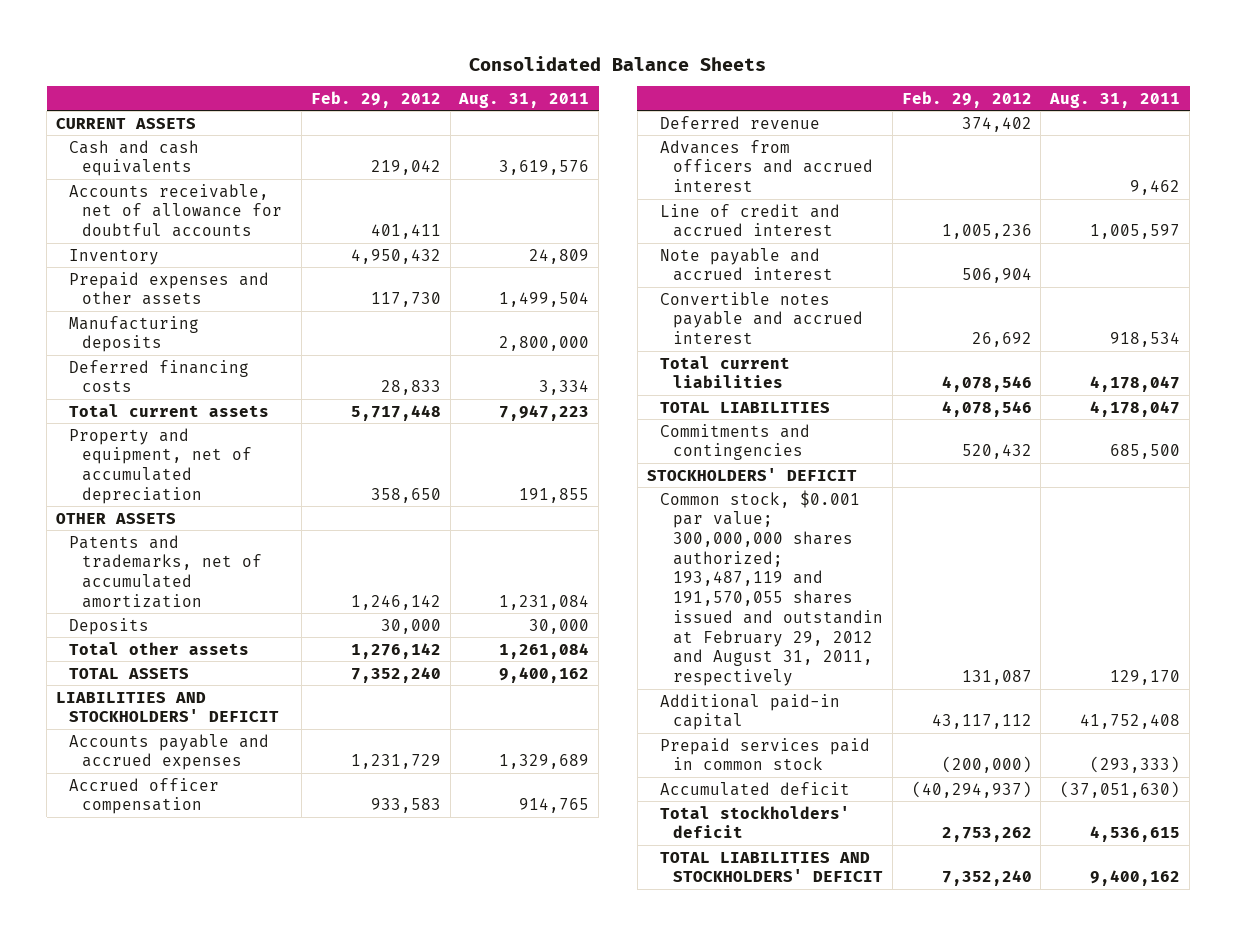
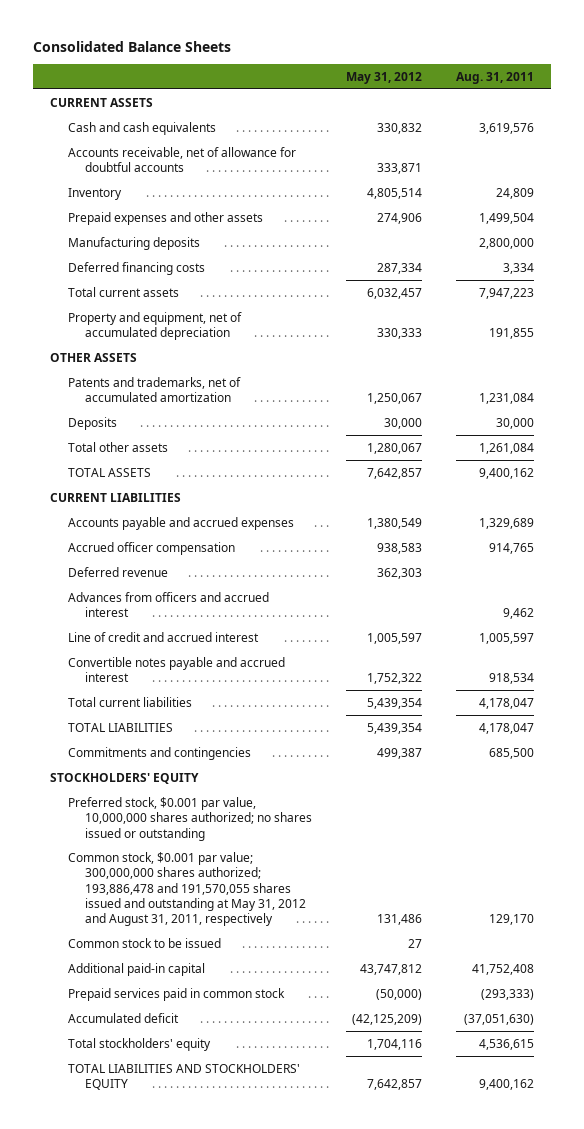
- | Feb. 29, 2012 | Aug. 31, 2011
+ | May 31, 2012 | Aug. 31, 2011
- LIABILITIES AND STOCKHOLDERS' DEFICIT
+ CURRENT LIABILITIES
- Note payable and accrued interest | 506,904 |
- STOCKHOLDERS' DEFICIT
- Common stock, $0.001 par value; 300,000,000 shares authorized; 193,487,119 and 191,570,055 shares issued and outstandin at February 29, 2012 and August 31, 2011, respectively | 131,087 | 129,170
+ STOCKHOLDERS' EQUITY
+ Preferred stock, $0.001 par value, 10,000,000 shares authorized; no shares issued or outstanding
+ Common stock, $0.001 par value; 300,000,000 shares authorized; 193,886,478 and 191,570,055 shares issued and outstanding at May 31, 2012 and August 31, 2011, respectively | 131,486 | 129,170
+ Common stock to be issued | 27 |
- Total stockholders' deficit | 2,753,262 | 4,536,615
- TOTAL LIABILITIES AND STOCKHOLDERS' DEFICIT | 7,352,240 | 9,400,162
+ Total stockholders' equity | 1,704,116 | 4,536,615
+ TOTAL LIABILITIES AND STOCKHOLDERS' EQUITY | 7,642,857 | 9,400,162

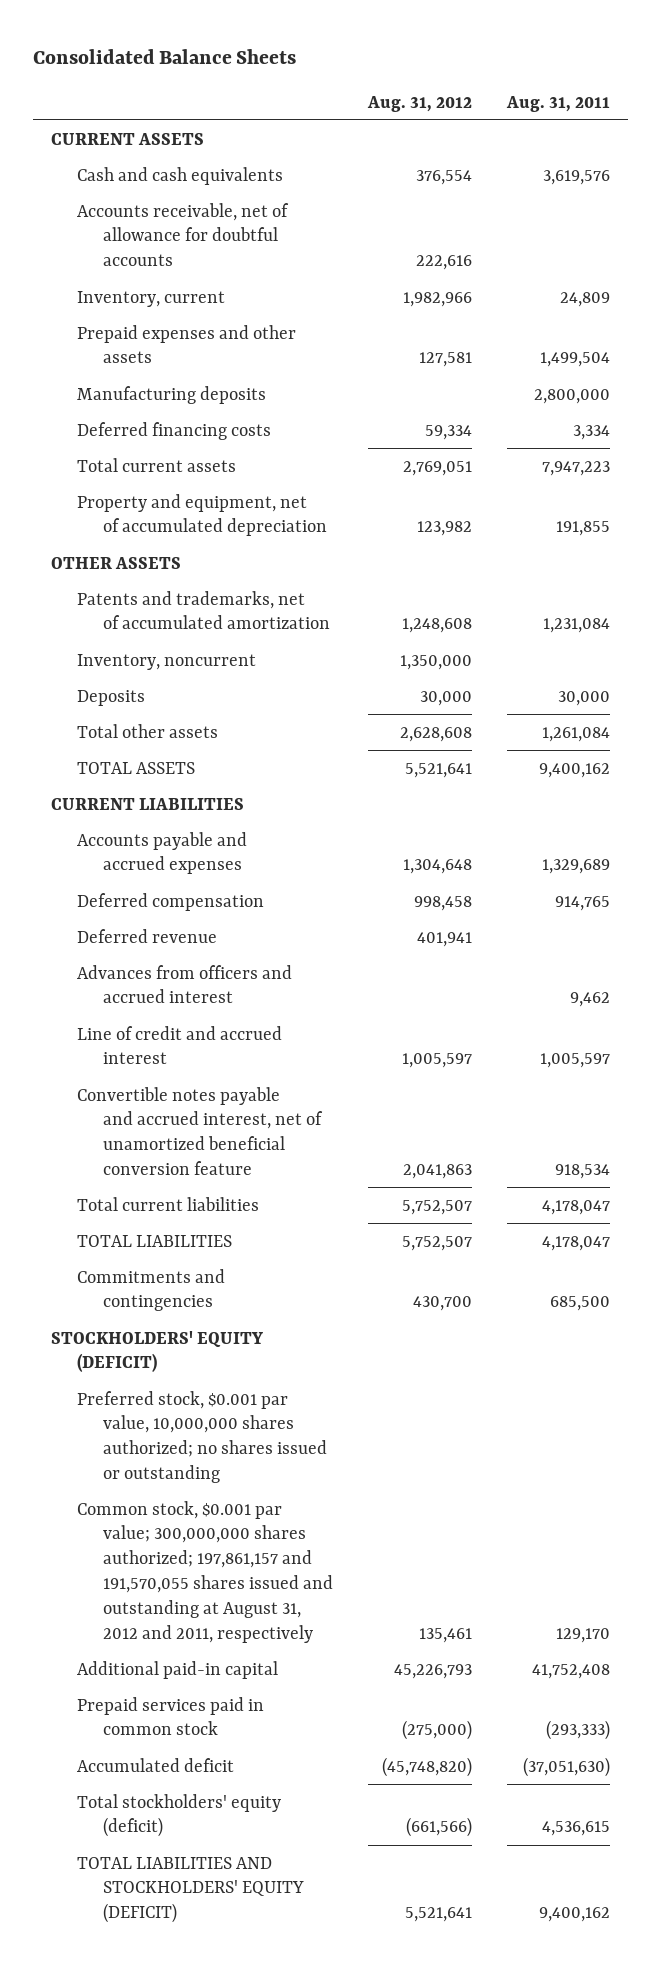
- | May 31, 2012 | Aug. 31, 2011
+ | Aug. 31, 2012 | Aug. 31, 2011
- Inventory | 4,805,514 | 24,809
+ Inventory, current | 1,982,966 | 24,809
+ Inventory, noncurrent | 1,350,000 |
- Accrued officer compensation | 938,583 | 914,765
+ Deferred compensation | 998,458 | 914,765
- Convertible notes payable and accrued interest | 1,752,322 | 918,534
+ Convertible notes payable and accrued interest, net of unamortized beneficial conversion feature | 2,041,863 | 918,534
- STOCKHOLDERS' EQUITY
+ STOCKHOLDERS' EQUITY (DEFICIT)
- Common stock, $0.001 par value; 300,000,000 shares authorized; 193,886,478 and 191,570,055 shares issued and outstanding at May 31, 2012 and August 31, 2011, respectively | 131,486 | 129,170
- Common stock to be issued | 27 |
+ Common stock, $0.001 par value; 300,000,000 shares authorized; 197,861,157 and 191,570,055 shares issued and outstanding at August 31, 2012 and 2011, respectively | 135,461 | 129,170
- Total stockholders' equity | 1,704,116 | 4,536,615
- TOTAL LIABILITIES AND STOCKHOLDERS' EQUITY | 7,642,857 | 9,400,162
+ Total stockholders' equity (deficit) | (661,566) | 4,536,615
+ TOTAL LIABILITIES AND STOCKHOLDERS' EQUITY (DEFICIT) | 5,521,641 | 9,400,162

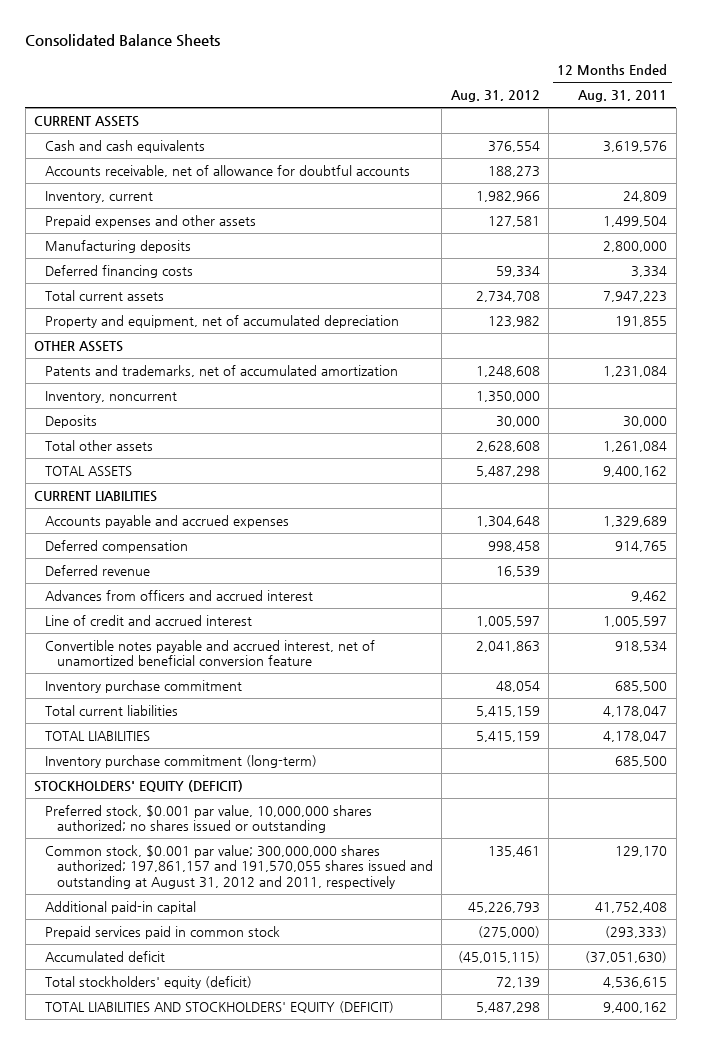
- | Aug. 31, 2012 | Aug. 31, 2011
+ | Aug. 31, 2012 | 12 Months Ended Aug. 31, 2011
- Accounts receivable, net of allowance for doubtful accounts | 222,616 |
+ Accounts receivable, net of allowance for doubtful accounts | 188,273 |
- Total current assets | 2,769,051 | 7,947,223
+ Total current assets | 2,734,708 | 7,947,223
- TOTAL ASSETS | 5,521,641 | 9,400,162
+ TOTAL ASSETS | 5,487,298 | 9,400,162
- Deferred revenue | 401,941 |
+ Deferred revenue | 16,539 |
- Total current liabilities | 5,752,507 | 4,178,047
- TOTAL LIABILITIES | 5,752,507 | 4,178,047
- Commitments and contingencies | 430,700 | 685,500
+ Inventory purchase commitment | 48,054 | 685,500
+ Total current liabilities | 5,415,159 | 4,178,047
+ TOTAL LIABILITIES | 5,415,159 | 4,178,047
+ Inventory purchase commitment (long-term) | | 685,500
- Accumulated deficit | (45,748,820) | (37,051,630)
- Total stockholders' equity (deficit) | (661,566) | 4,536,615
- TOTAL LIABILITIES AND STOCKHOLDERS' EQUITY (DEFICIT) | 5,521,641 | 9,400,162
+ Accumulated deficit | (45,015,115) | (37,051,630)
+ Total stockholders' equity (deficit) | 72,139 | 4,536,615
+ TOTAL LIABILITIES AND STOCKHOLDERS' EQUITY (DEFICIT) | 5,487,298 | 9,400,162

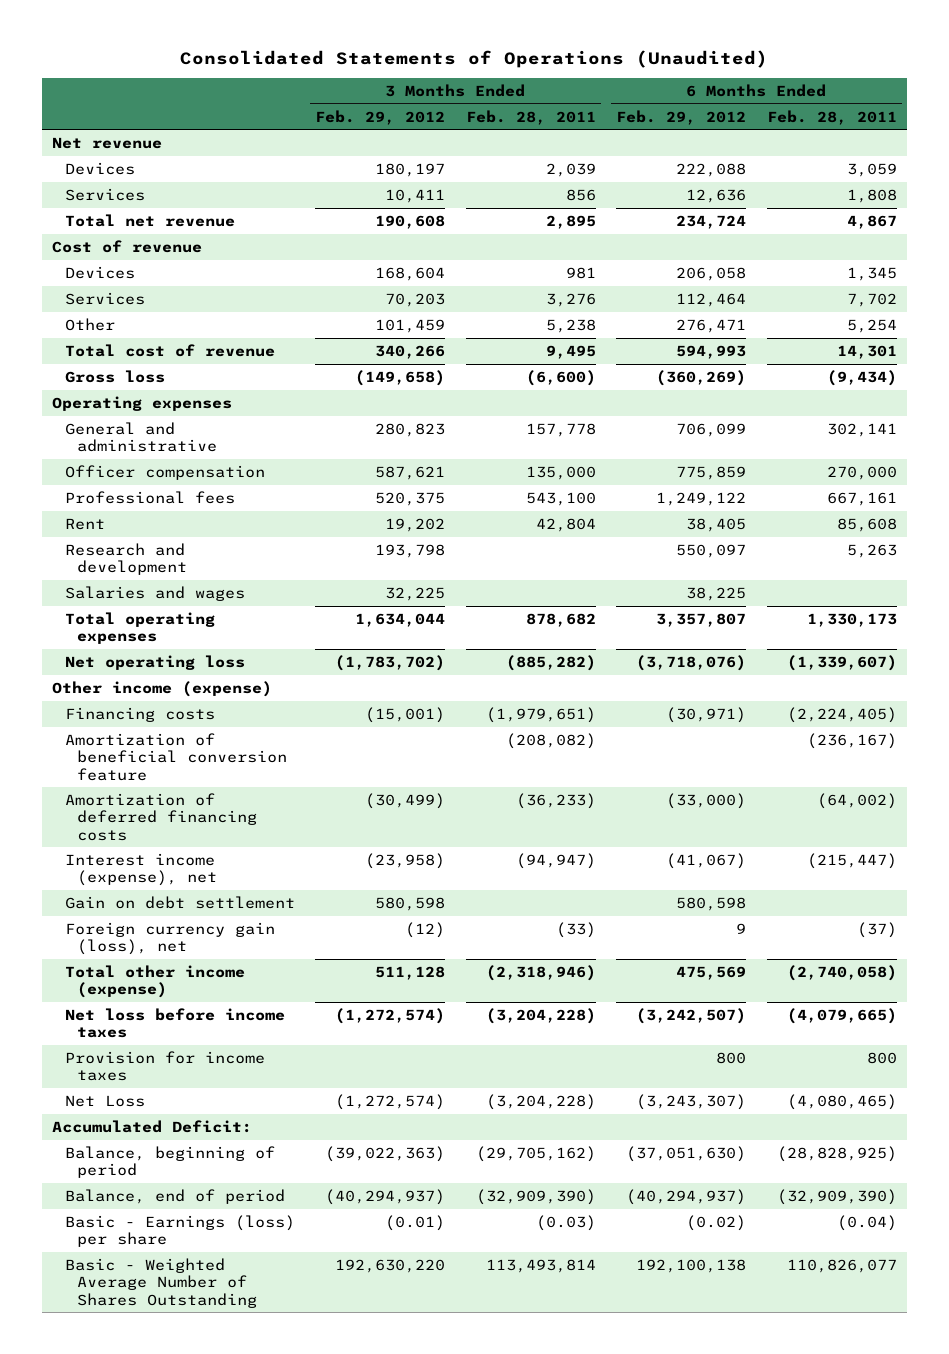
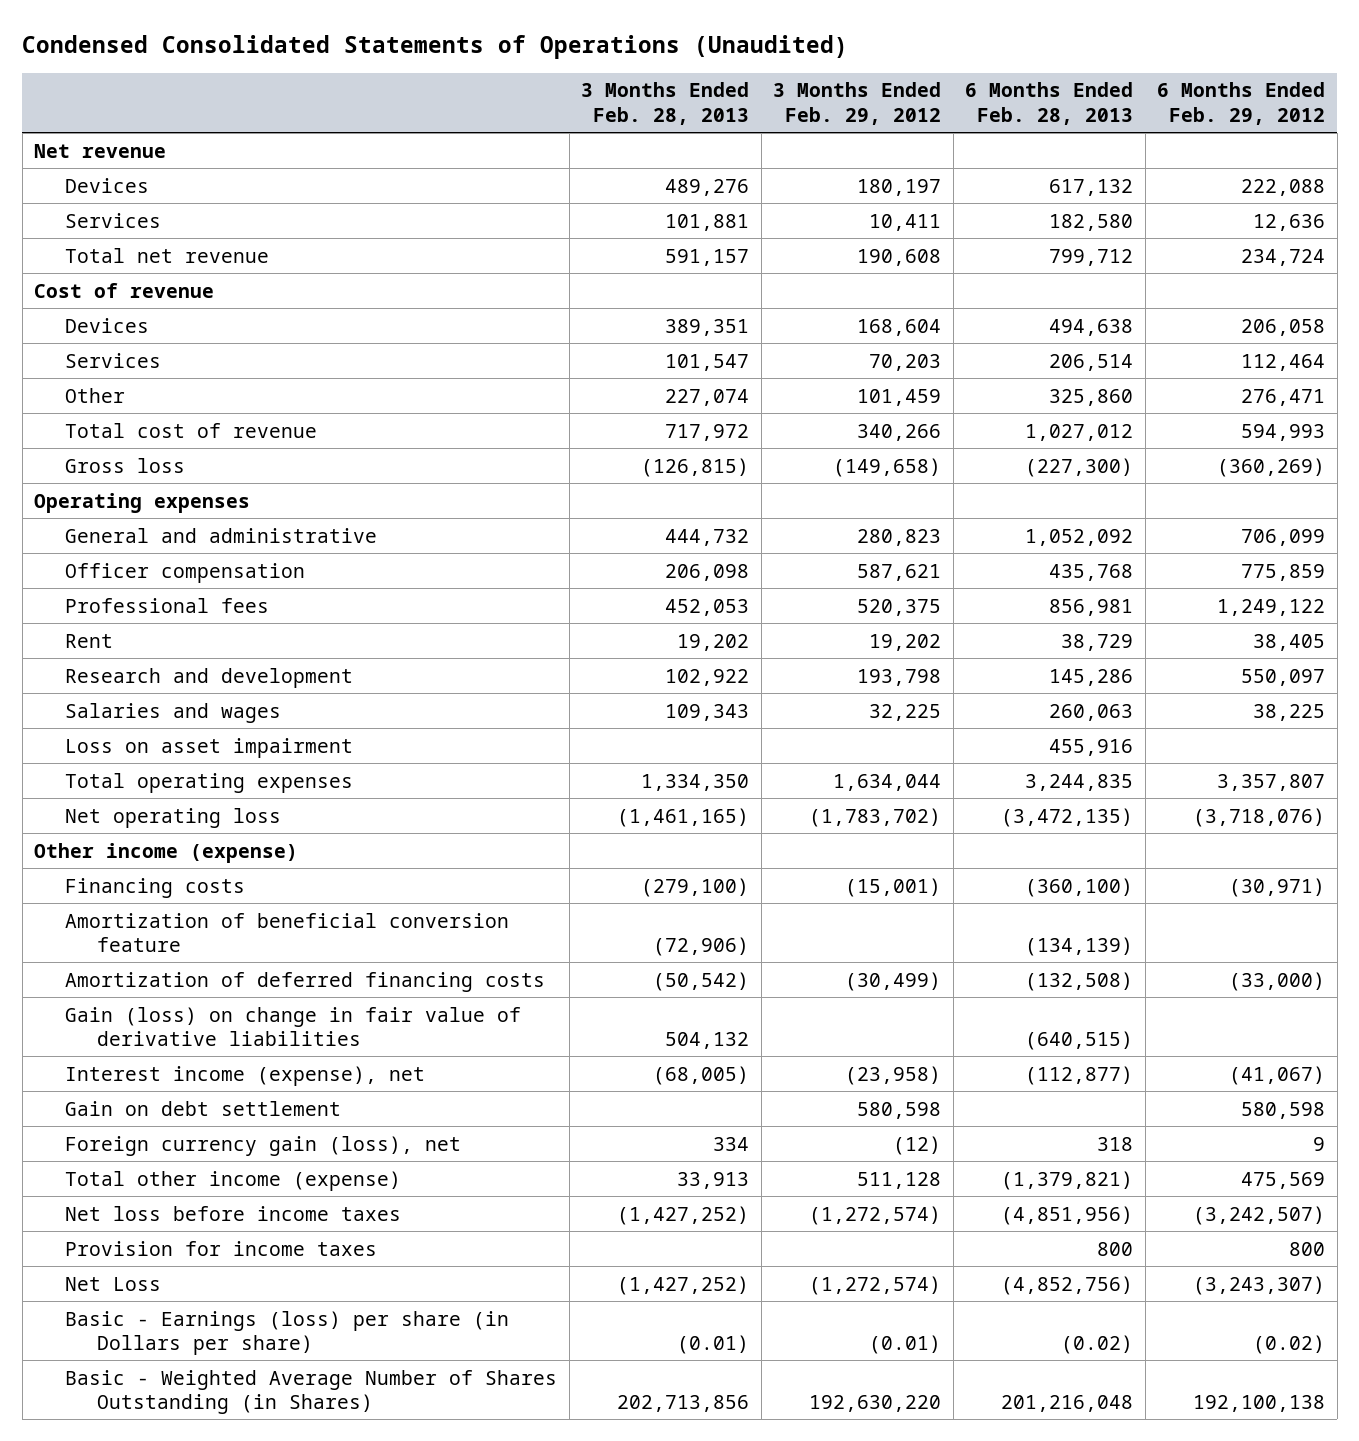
- Consolidated Statements of Operations (Unaudited)
+ Condensed Consolidated Statements of Operations (Unaudited)
- | 3 Months Ended Feb. 29, 2012 | 3 Months Ended Feb. 28, 2011 | 6 Months Ended Feb. 29, 2012 | 6 Months Ended Feb. 28, 2011
+ | 3 Months Ended Feb. 28, 2013 | 3 Months Ended Feb. 29, 2012 | 6 Months Ended Feb. 28, 2013 | 6 Months Ended Feb. 29, 2012
+ Loss on asset impairment | | | 455,916 |
+ Gain (loss) on change in fair value of derivative liabilities | 504,132 | | (640,515) |
- Accumulated Deficit:
- Balance, beginning of period | (39,022,363) | (29,705,162) | (37,051,630) | (28,828,925)
- Balance, end of period | (40,294,937) | (32,909,390) | (40,294,937) | (32,909,390)
- Basic - Earnings (loss) per share | (0.01) | (0.03) | (0.02) | (0.04)
- Basic - Weighted Average Number of Shares Outstanding | 192,630,220 | 113,493,814 | 192,100,138 | 110,826,077
+ Basic - Earnings (loss) per share (in Dollars per share) | (0.01) | (0.01) | (0.02) | (0.02)
+ Basic - Weighted Average Number of Shares Outstanding (in Shares) | 202,713,856 | 192,630,220 | 201,216,048 | 192,100,138

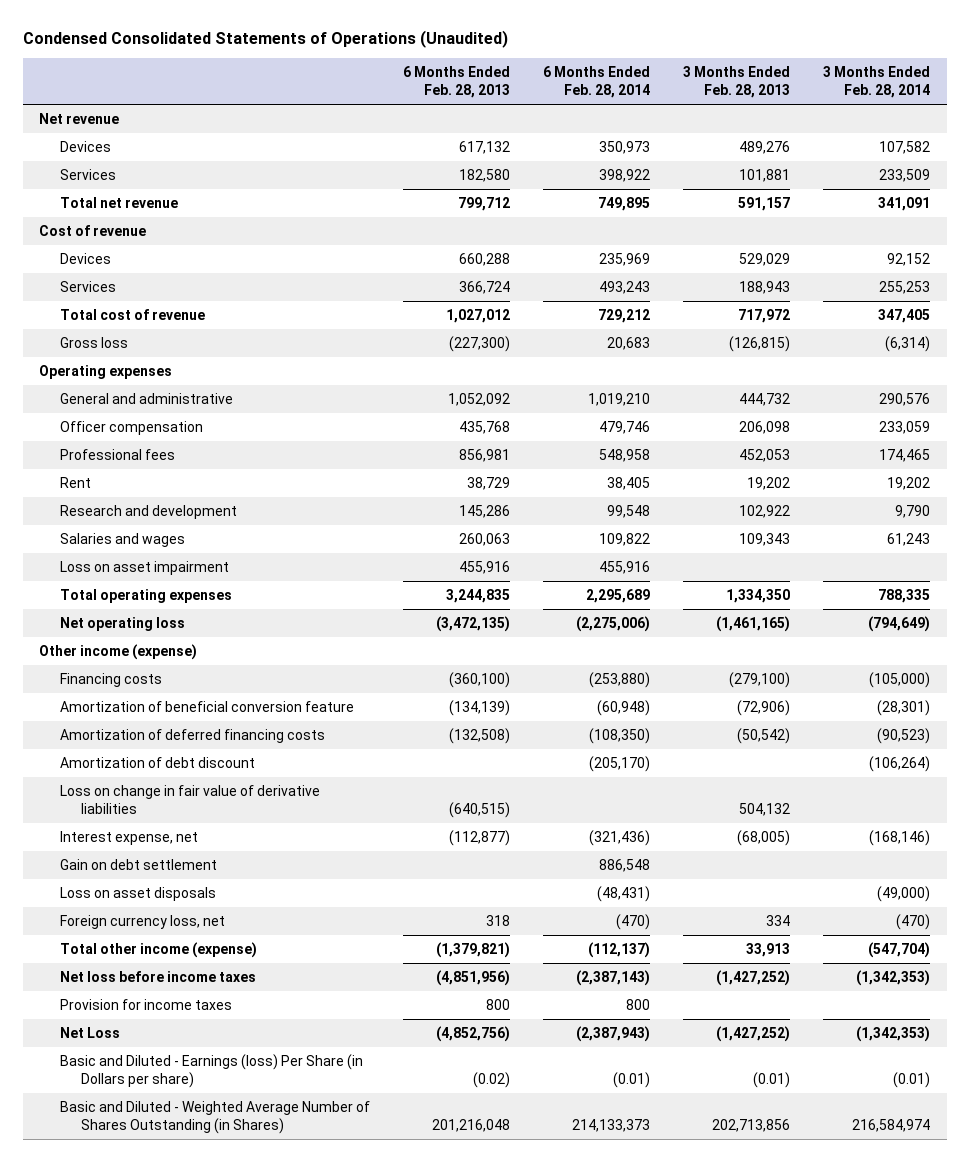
- | 3 Months Ended Feb. 28, 2013 | 3 Months Ended Feb. 29, 2012 | 6 Months Ended Feb. 28, 2013 | 6 Months Ended Feb. 29, 2012
+ | 6 Months Ended Feb. 28, 2013 | 6 Months Ended Feb. 28, 2014 | 3 Months Ended Feb. 28, 2013 | 3 Months Ended Feb. 28, 2014
- Devices | 389,351 | 168,604 | 494,638 | 206,058
- Services | 101,547 | 70,203 | 206,514 | 112,464
- Other | 227,074 | 101,459 | 325,860 | 276,471
+ Devices | 660,288 | 235,969 | 529,029 | 92,152
+ Services | 366,724 | 493,243 | 188,943 | 255,253
- Gain (loss) on change in fair value of derivative liabilities | 504,132 | | (640,515) |
- Interest income (expense), net | (68,005) | (23,958) | (112,877) | (41,067)
+ Amortization of debt discount | | (205,170) | | (106,264)
+ Loss on change in fair value of derivative liabilities | (640,515) | | 504,132 |
+ Interest expense, net | (112,877) | (321,436) | (68,005) | (168,146)
- Foreign currency gain (loss), net | 334 | (12) | 318 | 9
+ Loss on asset disposals | | (48,431) | | (49,000)
+ Foreign currency loss, net | 318 | (470) | 334 | (470)
- Basic - Earnings (loss) per share (in Dollars per share) | (0.01) | (0.01) | (0.02) | (0.02)
- Basic - Weighted Average Number of Shares Outstanding (in Shares) | 202,713,856 | 192,630,220 | 201,216,048 | 192,100,138
+ Basic and Diluted - Earnings (loss) Per Share (in Dollars per share) | (0.02) | (0.01) | (0.01) | (0.01)
+ Basic and Diluted - Weighted Average Number of Shares Outstanding (in Shares) | 201,216,048 | 214,133,373 | 202,713,856 | 216,584,974

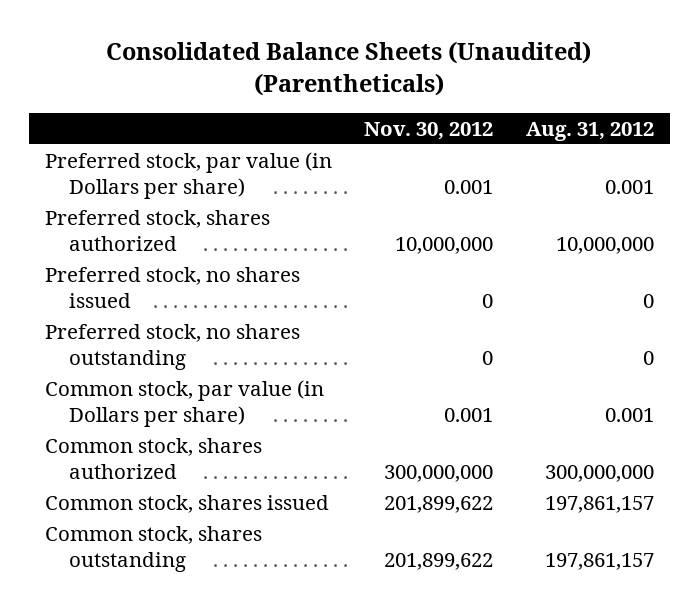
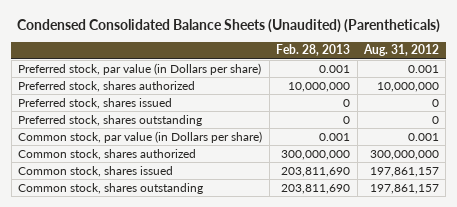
- Consolidated Balance Sheets (Unaudited) (Parentheticals)
+ Condensed Consolidated Balance Sheets (Unaudited) (Parentheticals)
- | Nov. 30, 2012 | Aug. 31, 2012
+ | Feb. 28, 2013 | Aug. 31, 2012
- Preferred stock, no shares issued | 0 | 0
- Preferred stock, no shares outstanding | 0 | 0
+ Preferred stock, shares issued | 0 | 0
+ Preferred stock, shares outstanding | 0 | 0

